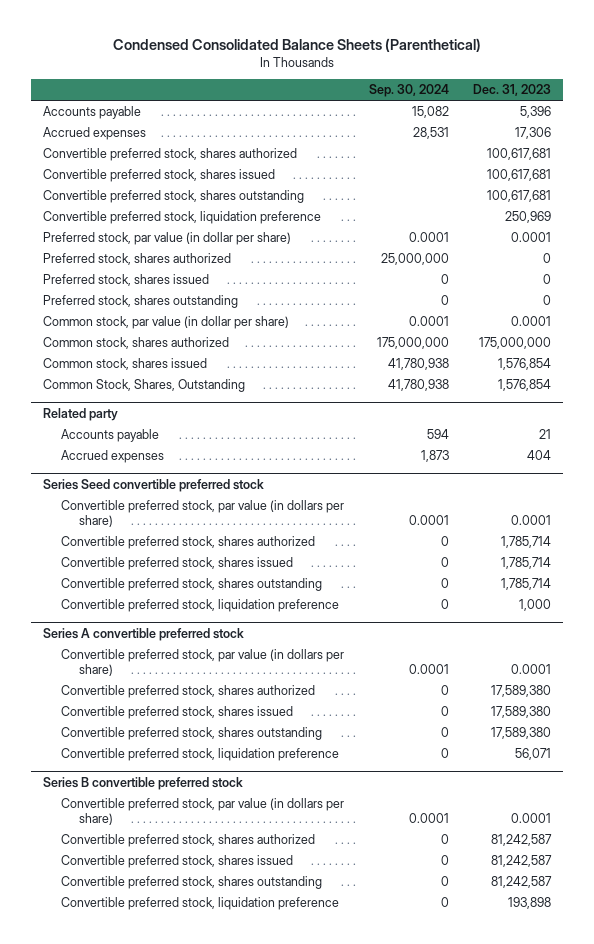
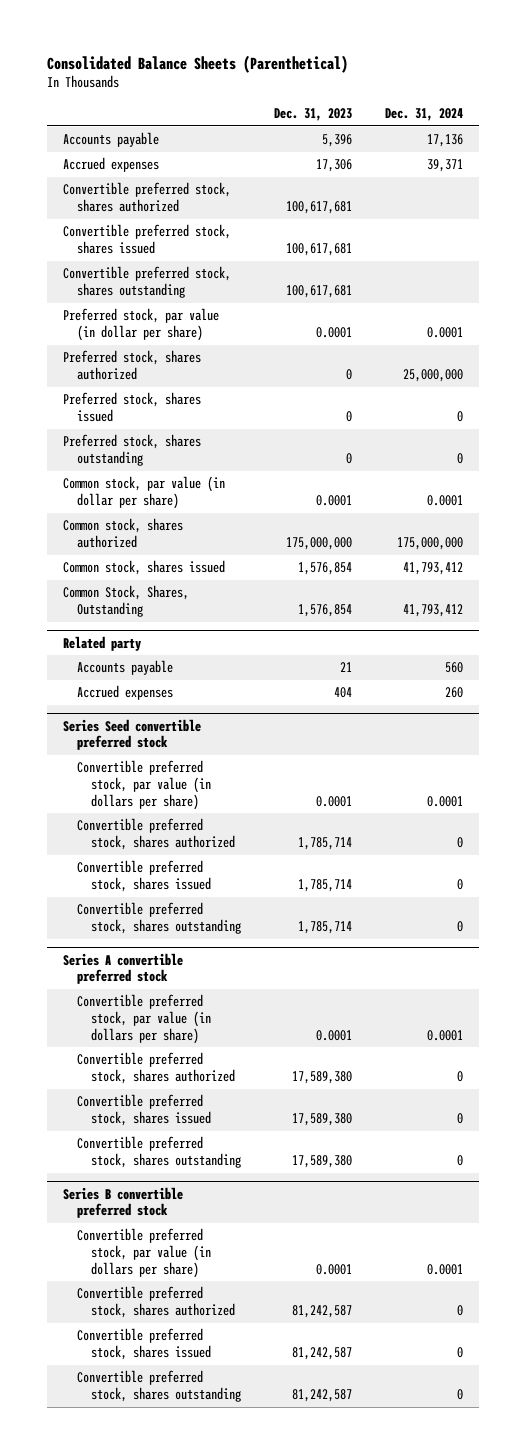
- Condensed Consolidated Balance Sheets (Parenthetical)
+ Consolidated Balance Sheets (Parenthetical)
- | Sep. 30, 2024 | Dec. 31, 2023
+ | Dec. 31, 2023 | Dec. 31, 2024
- Convertible preferred stock, liquidation preference | | 250,969
@ Series Seed convertible preferred stock
- Convertible preferred stock, liquidation preference | 0 | 1,000
@ Series A convertible preferred stock
- Convertible preferred stock, liquidation preference | 0 | 56,071
@ Series B convertible preferred stock
- Convertible preferred stock, liquidation preference | 0 | 193,898

